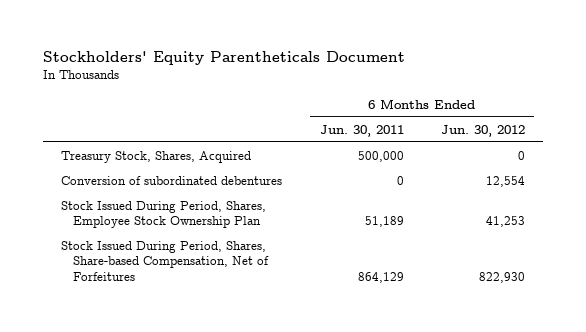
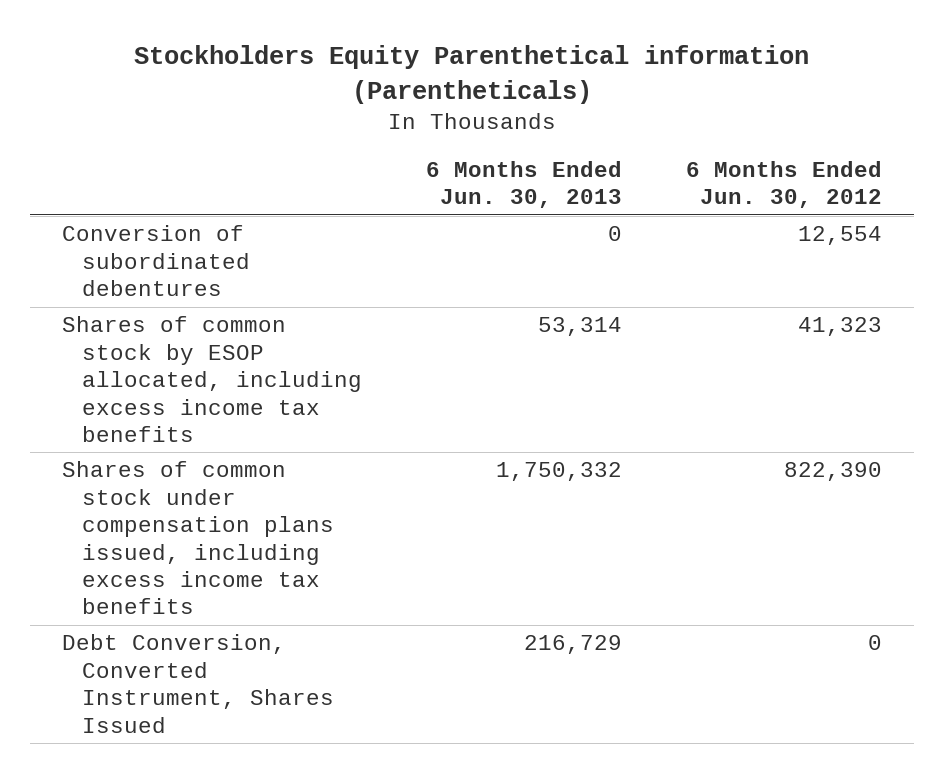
- Stockholders' Equity Parentheticals Document
+ Stockholders Equity Parenthetical information (Parentheticals)
- | 6 Months Ended Jun. 30, 2011 | 6 Months Ended Jun. 30, 2012
+ | 6 Months Ended Jun. 30, 2013 | 6 Months Ended Jun. 30, 2012
- Treasury Stock, Shares, Acquired | 500,000 | 0
- Stock Issued During Period, Shares, Employee Stock Ownership Plan | 51,189 | 41,253
- Stock Issued During Period, Shares, Share-based Compensation, Net of Forfeitures | 864,129 | 822,930
+ Shares of common stock by ESOP allocated, including excess income tax benefits | 53,314 | 41,323
+ Shares of common stock under compensation plans issued, including excess income tax benefits | 1,750,332 | 822,390
+ Debt Conversion, Converted Instrument, Shares Issued | 216,729 | 0

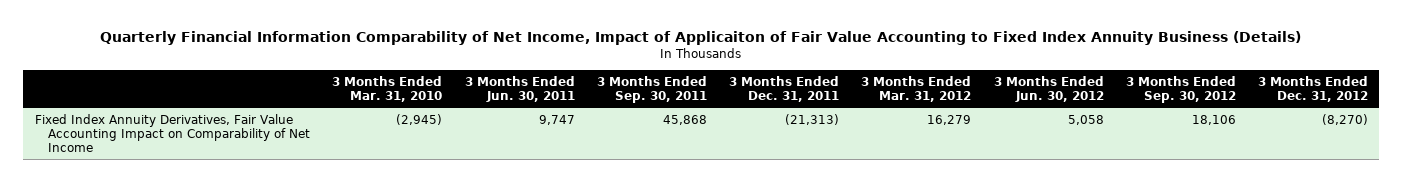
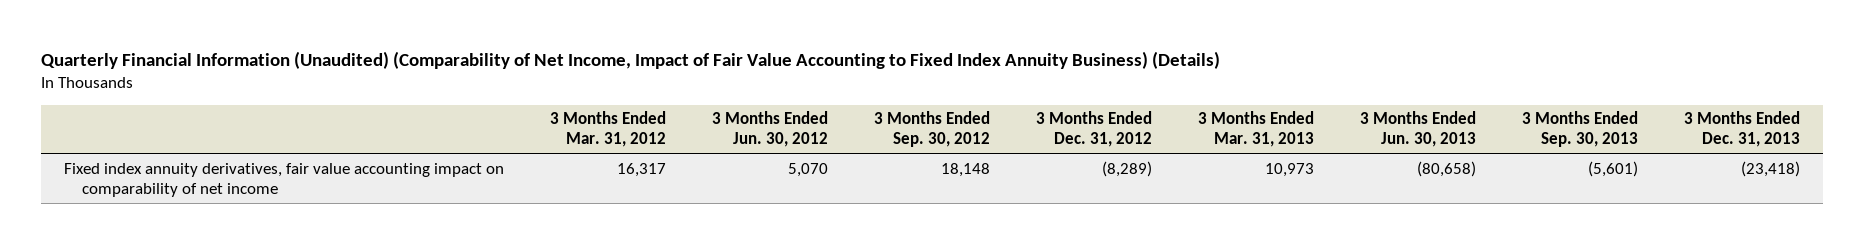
- Quarterly Financial Information Comparability of Net Income, Impact of Applicaiton of Fair Value Accounting to Fixed Index Annuity Business (Details)
+ Quarterly Financial Information (Unaudited) (Comparability of Net Income, Impact of Fair Value Accounting to Fixed Index Annuity Business) (Details)
- | 3 Months Ended Mar. 31, 2010 | 3 Months Ended Jun. 30, 2011 | 3 Months Ended Sep. 30, 2011 | 3 Months Ended Dec. 31, 2011 | 3 Months Ended Mar. 31, 2012 | 3 Months Ended Jun. 30, 2012 | 3 Months Ended Sep. 30, 2012 | 3 Months Ended Dec. 31, 2012
+ | 3 Months Ended Mar. 31, 2012 | 3 Months Ended Jun. 30, 2012 | 3 Months Ended Sep. 30, 2012 | 3 Months Ended Dec. 31, 2012 | 3 Months Ended Mar. 31, 2013 | 3 Months Ended Jun. 30, 2013 | 3 Months Ended Sep. 30, 2013 | 3 Months Ended Dec. 31, 2013
- Fixed Index Annuity Derivatives, Fair Value Accounting Impact on Comparability of Net Income | (2,945) | 9,747 | 45,868 | (21,313) | 16,279 | 5,058 | 18,106 | (8,270)
+ Fixed index annuity derivatives, fair value accounting impact on comparability of net income | 16,317 | 5,070 | 18,148 | (8,289) | 10,973 | (80,658) | (5,601) | (23,418)

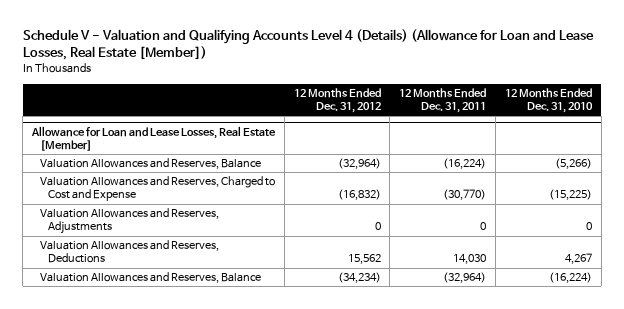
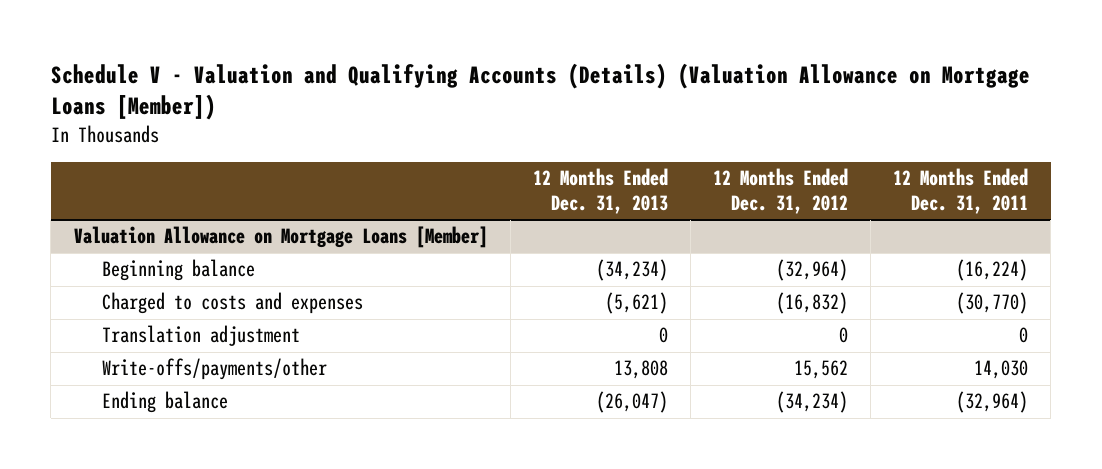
- Schedule V - Valuation and Qualifying Accounts Level 4 (Details) (Allowance for Loan and Lease Losses, Real Estate [Member])
+ Schedule V - Valuation and Qualifying Accounts (Details) (Valuation Allowance on Mortgage Loans [Member])
- | 12 Months Ended Dec. 31, 2012 | 12 Months Ended Dec. 31, 2011 | 12 Months Ended Dec. 31, 2010
+ | 12 Months Ended Dec. 31, 2013 | 12 Months Ended Dec. 31, 2012 | 12 Months Ended Dec. 31, 2011
- Allowance for Loan and Lease Losses, Real Estate [Member]
- Valuation Allowances and Reserves, Balance | (32,964) | (16,224) | (5,266)
- Valuation Allowances and Reserves, Charged to Cost and Expense | (16,832) | (30,770) | (15,225)
- Valuation Allowances and Reserves, Adjustments | 0 | 0 | 0
- Valuation Allowances and Reserves, Deductions | 15,562 | 14,030 | 4,267
- Valuation Allowances and Reserves, Balance | (34,234) | (32,964) | (16,224)
+ Valuation Allowance on Mortgage Loans [Member]
+ Beginning balance | (34,234) | (32,964) | (16,224)
+ Charged to costs and expenses | (5,621) | (16,832) | (30,770)
+ Translation adjustment | 0 | 0 | 0
+ Write-offs/payments/other | 13,808 | 15,562 | 14,030
+ Ending balance | (26,047) | (34,234) | (32,964)

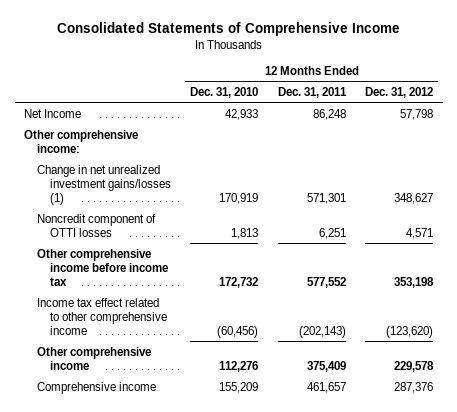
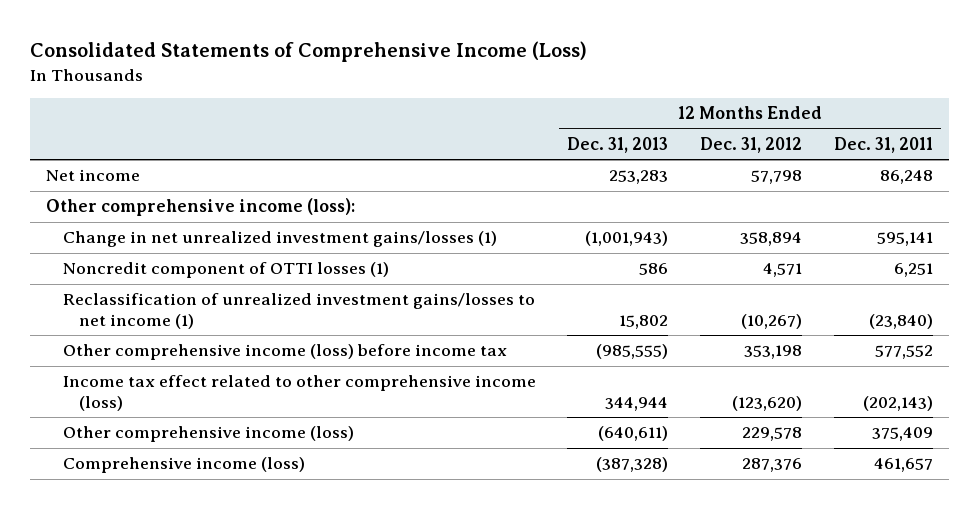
- Consolidated Statements of Comprehensive Income
+ Consolidated Statements of Comprehensive Income (Loss)
- | 12 Months Ended Dec. 31, 2010 | 12 Months Ended Dec. 31, 2011 | 12 Months Ended Dec. 31, 2012
+ | 12 Months Ended Dec. 31, 2013 | 12 Months Ended Dec. 31, 2012 | 12 Months Ended Dec. 31, 2011
- Net Income | 42,933 | 86,248 | 57,798
- Other comprehensive income:
- Change in net unrealized investment gains/losses (1) | 170,919 | 571,301 | 348,627
- Noncredit component of OTTI losses | 1,813 | 6,251 | 4,571
- Other comprehensive income before income tax | 172,732 | 577,552 | 353,198
- Income tax effect related to other comprehensive income | (60,456) | (202,143) | (123,620)
- Other comprehensive income | 112,276 | 375,409 | 229,578
- Comprehensive income | 155,209 | 461,657 | 287,376
+ Net income | 253,283 | 57,798 | 86,248
+ Other comprehensive income (loss):
+ Change in net unrealized investment gains/losses (1) | (1,001,943) | 358,894 | 595,141
+ Noncredit component of OTTI losses (1) | 586 | 4,571 | 6,251
+ Reclassification of unrealized investment gains/losses to net income (1) | 15,802 | (10,267) | (23,840)
+ Other comprehensive income (loss) before income tax | (985,555) | 353,198 | 577,552
+ Income tax effect related to other comprehensive income (loss) | 344,944 | (123,620) | (202,143)
+ Other comprehensive income (loss) | (640,611) | 229,578 | 375,409
+ Comprehensive income (loss) | (387,328) | 287,376 | 461,657

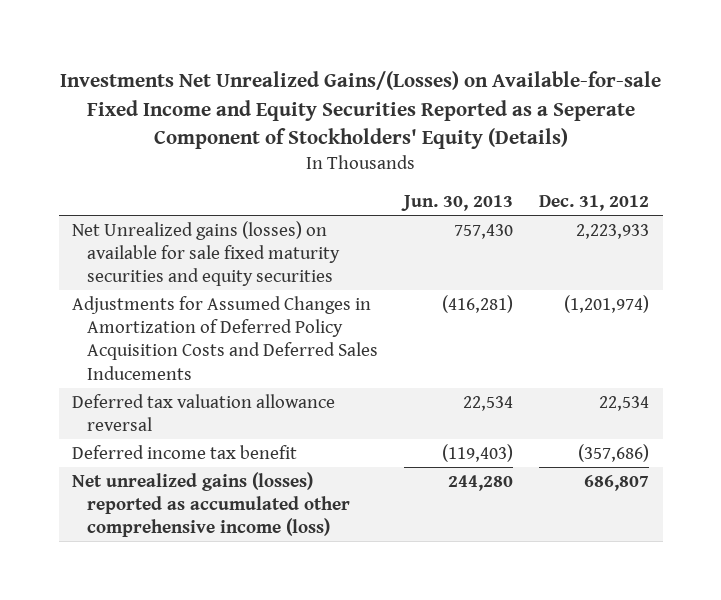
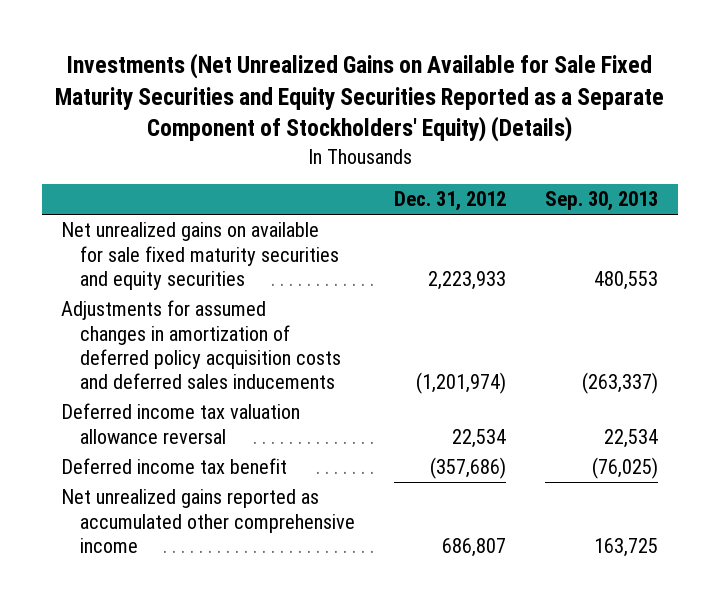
- Investments Net Unrealized Gains/(Losses) on Available-for-sale Fixed Income and Equity Securities Reported as a Seperate Component of Stockholders' Equity (Details)
+ Investments (Net Unrealized Gains on Available for Sale Fixed Maturity Securities and Equity Securities Reported as a Separate Component of Stockholders' Equity) (Details)
- | Jun. 30, 2013 | Dec. 31, 2012
+ | Dec. 31, 2012 | Sep. 30, 2013
- Net Unrealized gains (losses) on available for sale fixed maturity securities and equity securities | 757,430 | 2,223,933
- Adjustments for Assumed Changes in Amortization of Deferred Policy Acquisition Costs and Deferred Sales Inducements | (416,281) | (1,201,974)
- Deferred tax valuation allowance reversal | 22,534 | 22,534
+ Net unrealized gains on available for sale fixed maturity securities and equity securities | 2,223,933 | 480,553
+ Adjustments for assumed changes in amortization of deferred policy acquisition costs and deferred sales inducements | (1,201,974) | (263,337)
+ Deferred income tax valuation allowance reversal | 22,534 | 22,534
- Net unrealized gains (losses) reported as accumulated other comprehensive income (loss) | 244,280 | 686,807
+ Net unrealized gains reported as accumulated other comprehensive income | 686,807 | 163,725

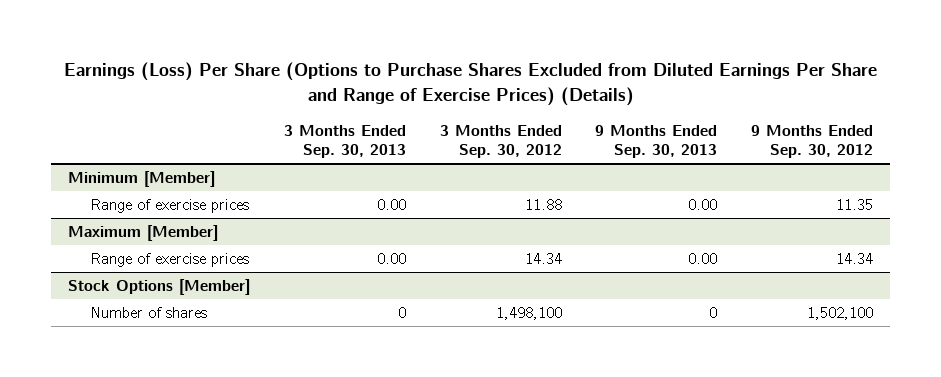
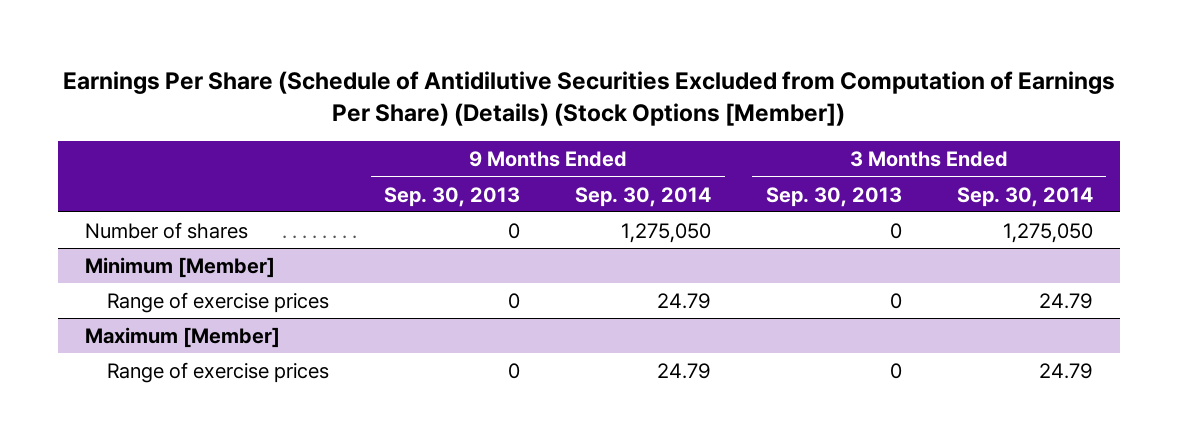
- Earnings (Loss) Per Share (Options to Purchase Shares Excluded from Diluted Earnings Per Share and Range of Exercise Prices) (Details)
+ Earnings Per Share (Schedule of Antidilutive Securities Excluded from Computation of Earnings Per Share) (Details) (Stock Options [Member])
- | 3 Months Ended Sep. 30, 2013 | 3 Months Ended Sep. 30, 2012 | 9 Months Ended Sep. 30, 2013 | 9 Months Ended Sep. 30, 2012
+ | 9 Months Ended Sep. 30, 2013 | 9 Months Ended Sep. 30, 2014 | 3 Months Ended Sep. 30, 2013 | 3 Months Ended Sep. 30, 2014
+ Number of shares | 0 | 1,275,050 | 0 | 1,275,050
@ Minimum [Member]
- Range of exercise prices | 0.00 | 11.88 | 0.00 | 11.35
+ Range of exercise prices | 0 | 24.79 | 0 | 24.79
@ Maximum [Member]
- Range of exercise prices | 0.00 | 14.34 | 0.00 | 14.34
- Stock Options [Member]
- Number of shares | 0 | 1,498,100 | 0 | 1,502,100
@ Maximum [Member]
+ Range of exercise prices | 0 | 24.79 | 0 | 24.79

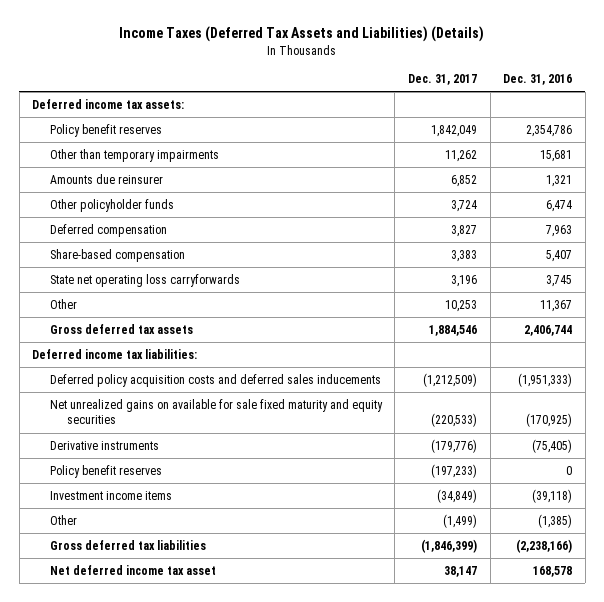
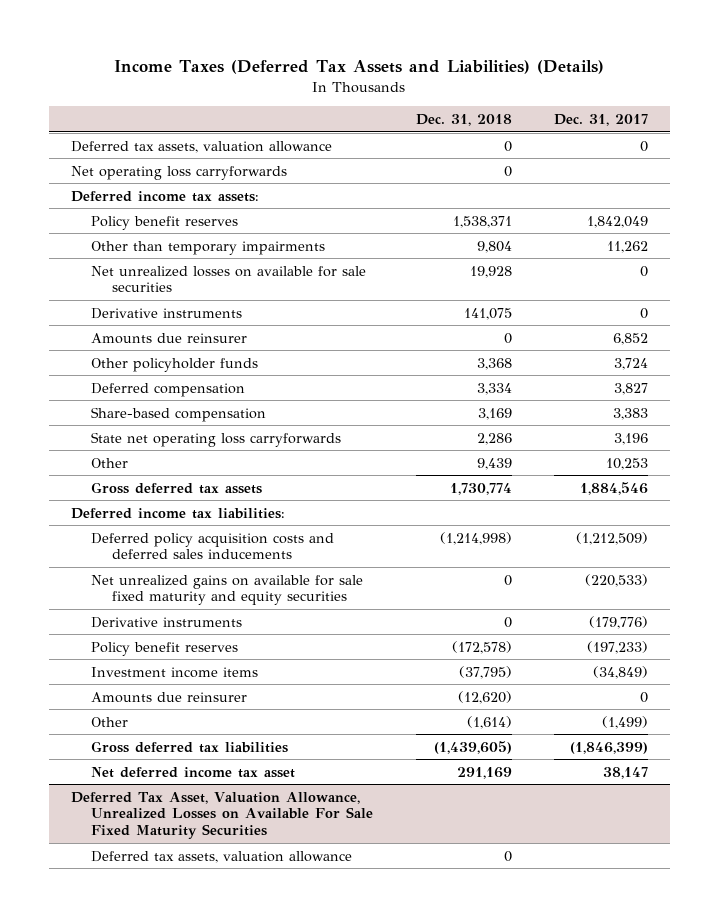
- | Dec. 31, 2017 | Dec. 31, 2016
+ | Dec. 31, 2018 | Dec. 31, 2017
+ Deferred tax assets, valuation allowance | 0 | 0
+ Net operating loss carryforwards | 0 |
+ Net unrealized losses on available for sale securities | 19,928 | 0
+ Derivative instruments | 141,075 | 0
+ Amounts due reinsurer | (12,620) | 0
+ Deferred Tax Asset, Valuation Allowance, Unrealized Losses on Available For Sale Fixed Maturity Securities
+ Deferred tax assets, valuation allowance | 0 |

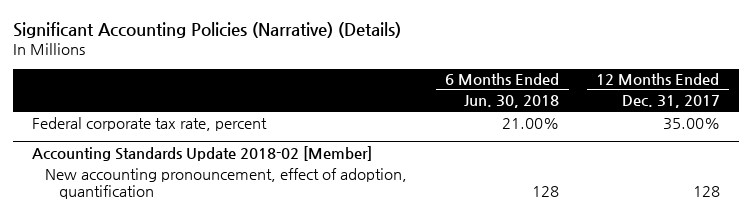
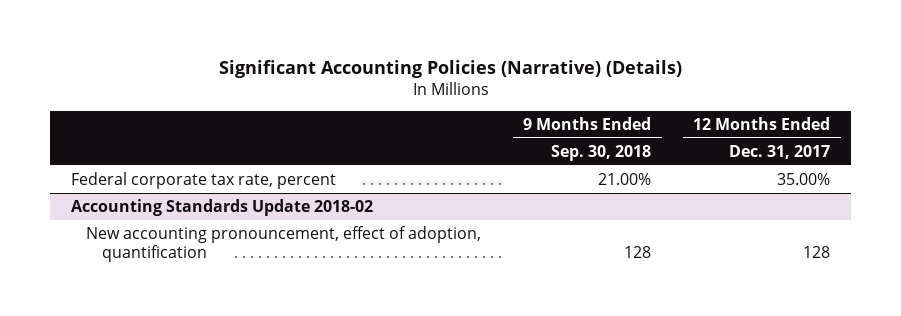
- | 6 Months Ended Jun. 30, 2018 | 12 Months Ended Dec. 31, 2017
+ | 9 Months Ended Sep. 30, 2018 | 12 Months Ended Dec. 31, 2017
- Accounting Standards Update 2018-02 [Member]
+ Accounting Standards Update 2018-02

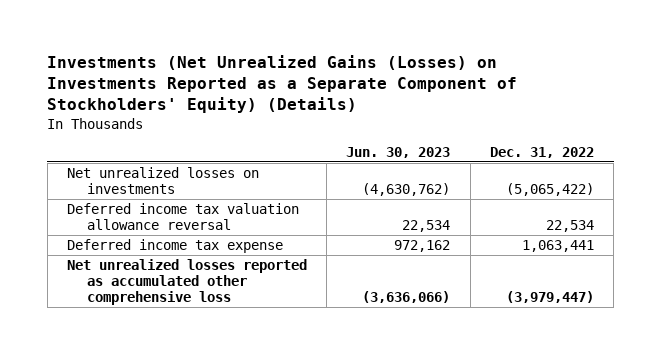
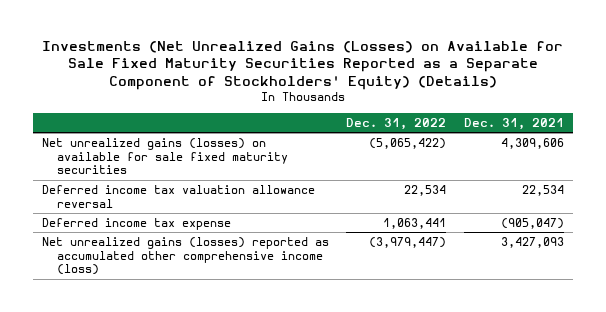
- Investments (Net Unrealized Gains (Losses) on Investments Reported as a Separate Component of Stockholders' Equity) (Details)
+ Investments (Net Unrealized Gains (Losses) on Available for Sale Fixed Maturity Securities Reported as a Separate Component of Stockholders' Equity) (Details)
- | Jun. 30, 2023 | Dec. 31, 2022
+ | Dec. 31, 2022 | Dec. 31, 2021
- Net unrealized losses on investments | (4,630,762) | (5,065,422)
+ Net unrealized gains (losses) on available for sale fixed maturity securities | (5,065,422) | 4,309,606
- Net unrealized losses reported as accumulated other comprehensive loss | (3,636,066) | (3,979,447)
+ Net unrealized gains (losses) reported as accumulated other comprehensive income (loss) | (3,979,447) | 3,427,093

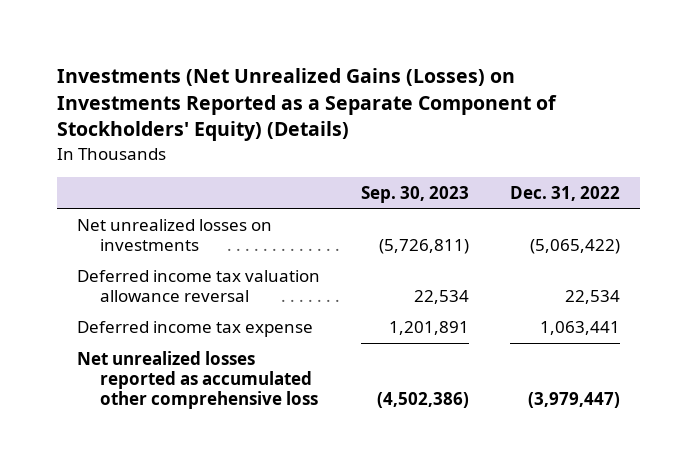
- Investments (Net Unrealized Gains (Losses) on Available for Sale Fixed Maturity Securities Reported as a Separate Component of Stockholders' Equity) (Details)
+ Investments (Net Unrealized Gains (Losses) on Investments Reported as a Separate Component of Stockholders' Equity) (Details)
- | Dec. 31, 2022 | Dec. 31, 2021
+ | Sep. 30, 2023 | Dec. 31, 2022
- Net unrealized gains (losses) on available for sale fixed maturity securities | (5,065,422) | 4,309,606
+ Net unrealized losses on investments | (5,726,811) | (5,065,422)
- Net unrealized gains (losses) reported as accumulated other comprehensive income (loss) | (3,979,447) | 3,427,093
+ Net unrealized losses reported as accumulated other comprehensive loss | (4,502,386) | (3,979,447)

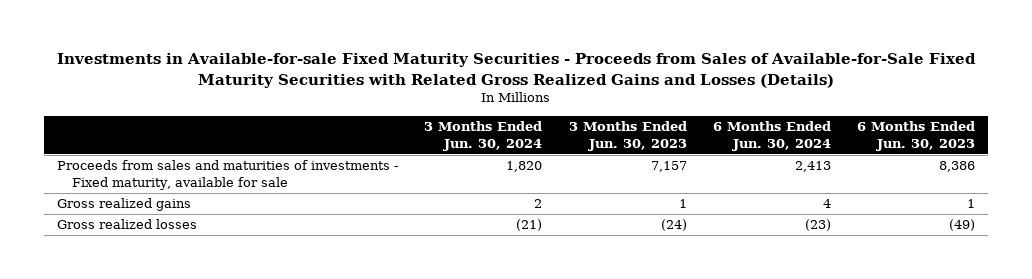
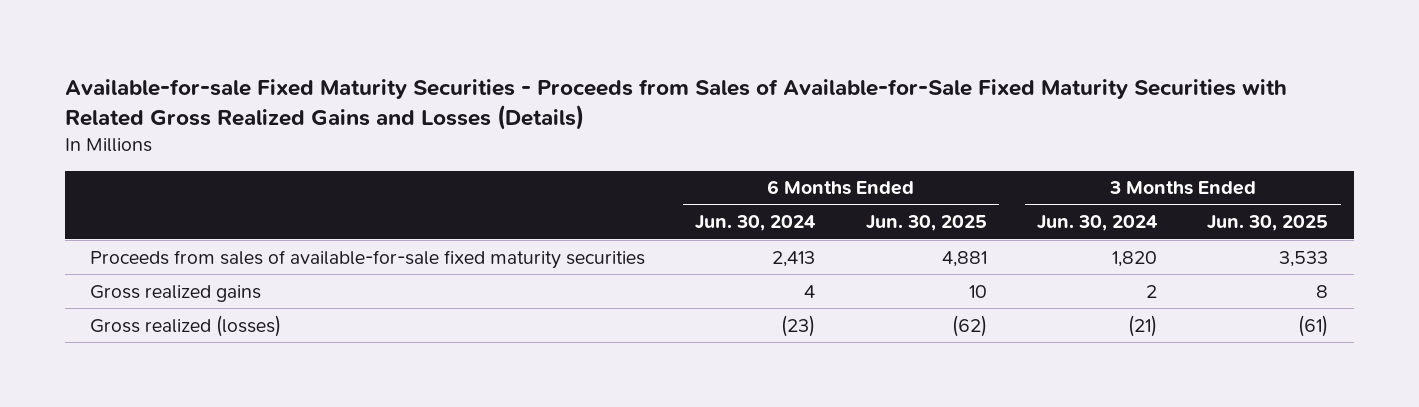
- Investments in Available-for-sale Fixed Maturity Securities - Proceeds from Sales of Available-for-Sale Fixed Maturity Securities with Related Gross Realized Gains and Losses (Details)
+ Available-for-sale Fixed Maturity Securities - Proceeds from Sales of Available-for-Sale Fixed Maturity Securities with Related Gross Realized Gains and Losses (Details)
- | 3 Months Ended Jun. 30, 2024 | 3 Months Ended Jun. 30, 2023 | 6 Months Ended Jun. 30, 2024 | 6 Months Ended Jun. 30, 2023
+ | 6 Months Ended Jun. 30, 2024 | 6 Months Ended Jun. 30, 2025 | 3 Months Ended Jun. 30, 2024 | 3 Months Ended Jun. 30, 2025
- Proceeds from sales and maturities of investments - Fixed maturity, available for sale | 1,820 | 7,157 | 2,413 | 8,386
+ Proceeds from sales of available-for-sale fixed maturity securities | 2,413 | 4,881 | 1,820 | 3,533
- Gross realized losses | (21) | (24) | (23) | (49)
+ Gross realized (losses) | (23) | (62) | (21) | (61)

